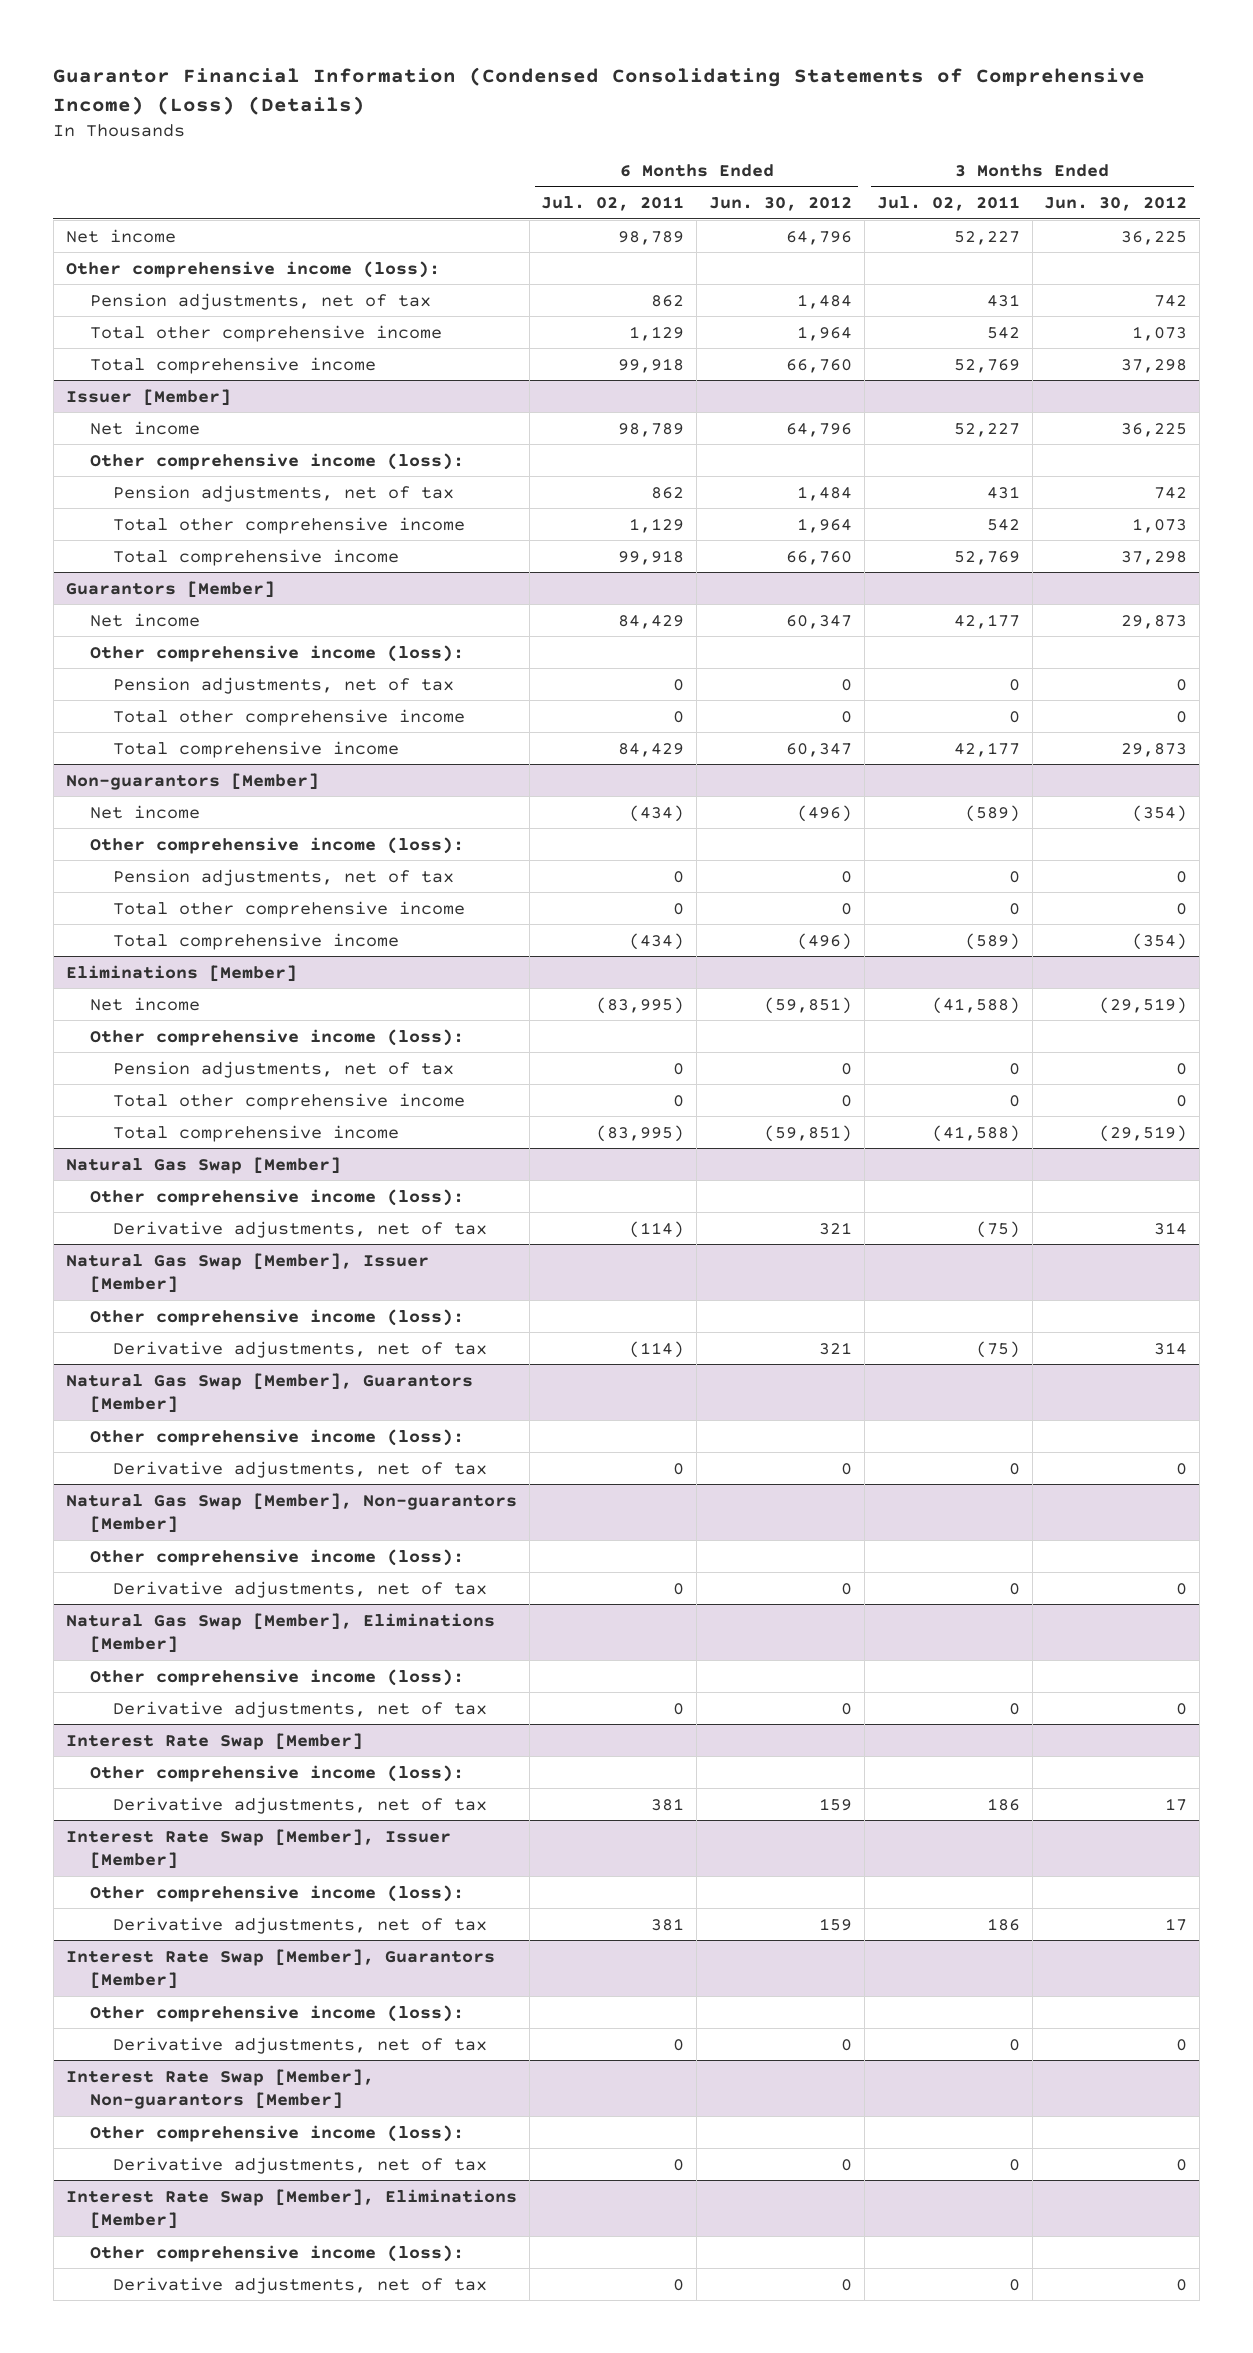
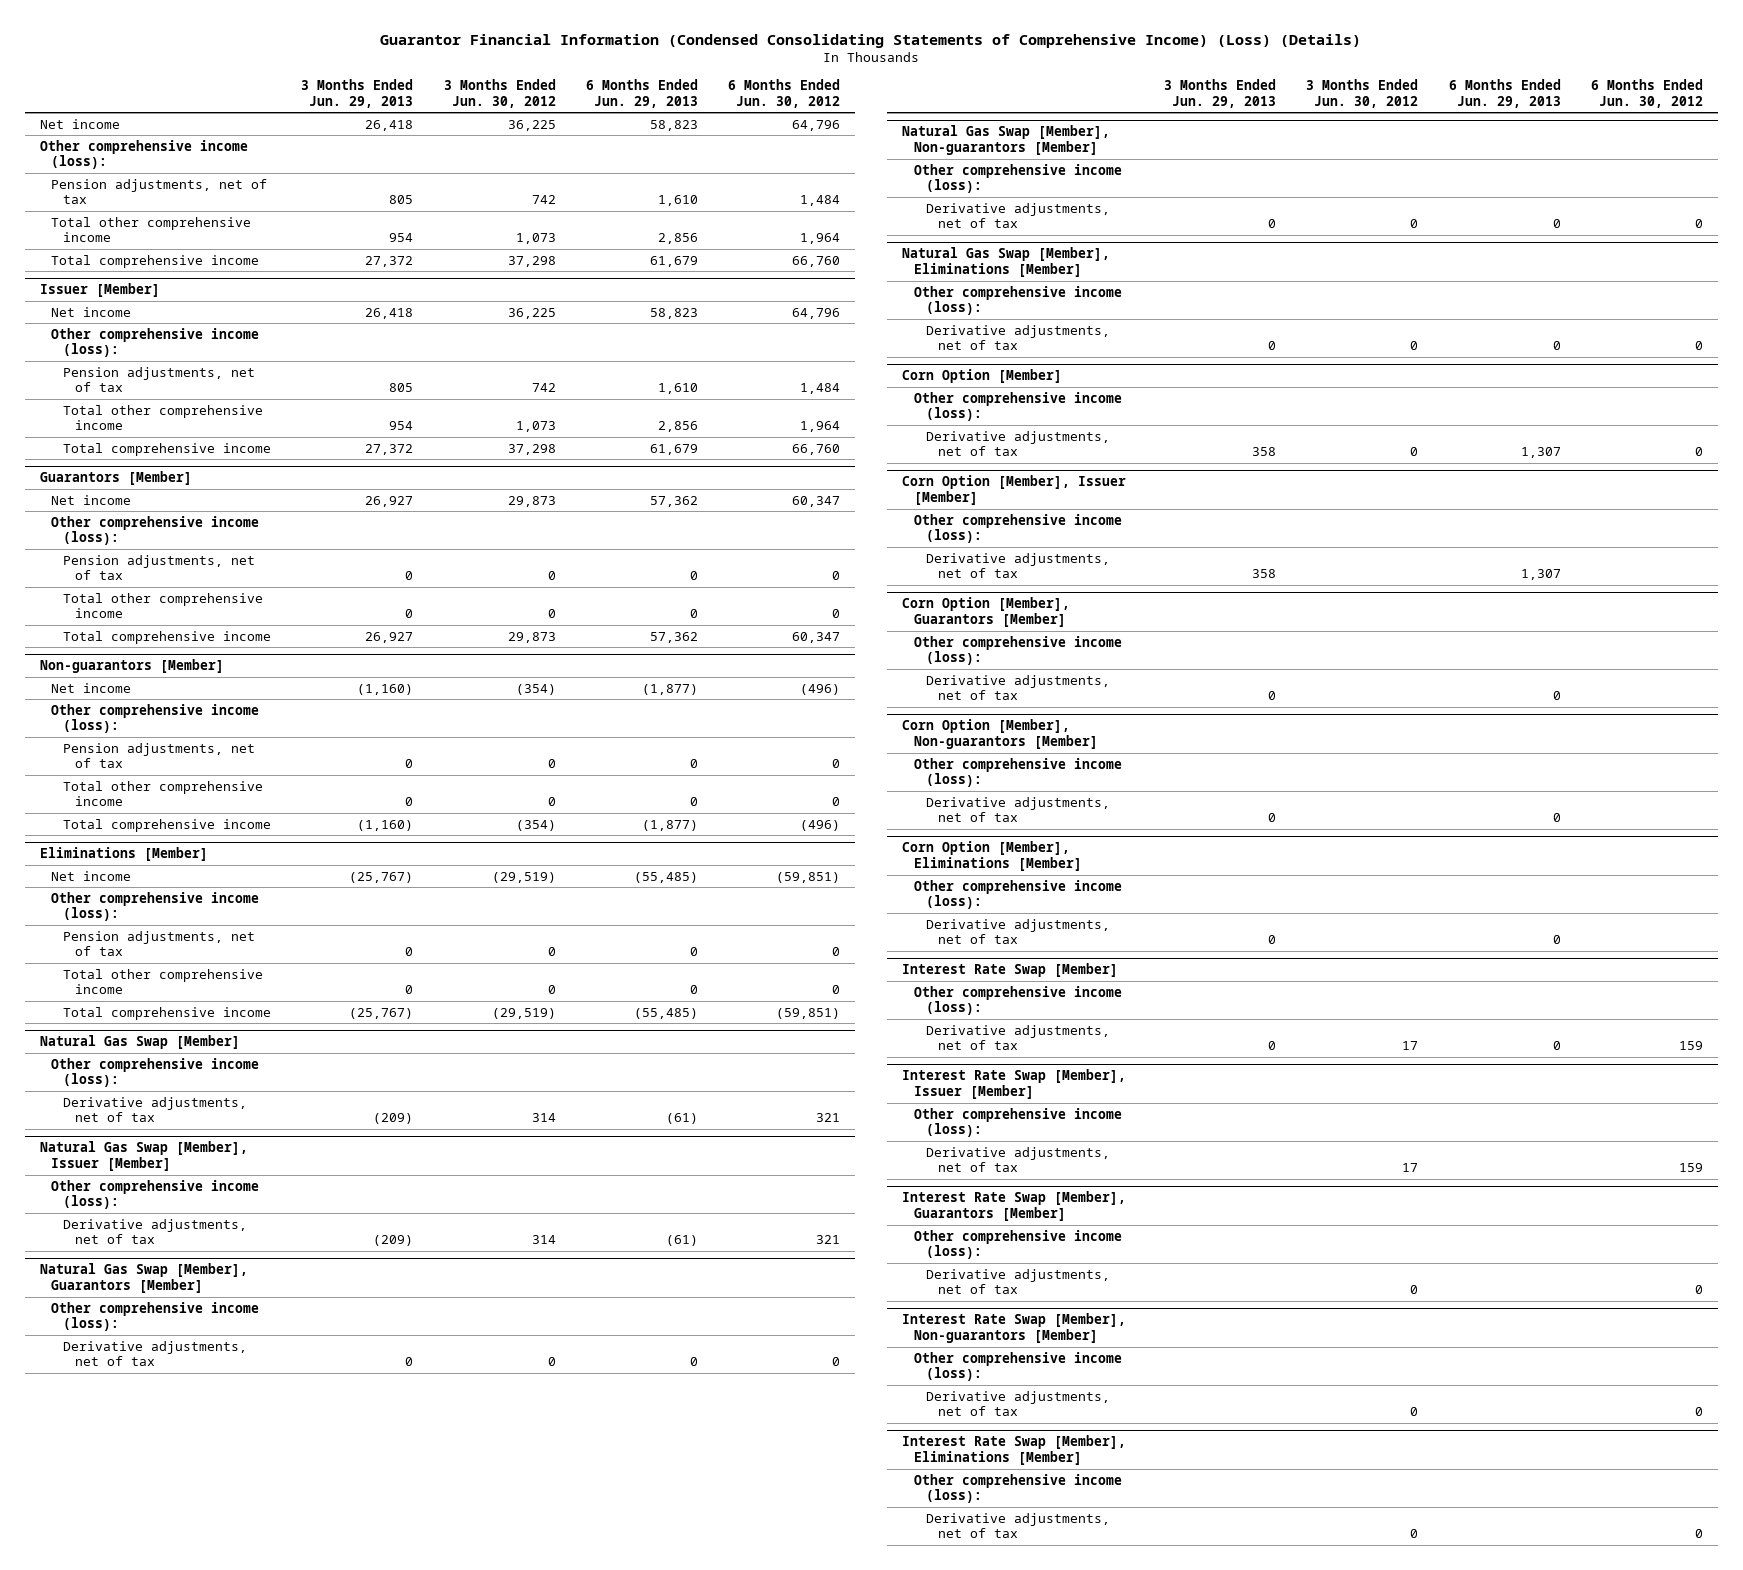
- | 6 Months Ended Jul. 02, 2011 | 6 Months Ended Jun. 30, 2012 | 3 Months Ended Jul. 02, 2011 | 3 Months Ended Jun. 30, 2012
+ | 3 Months Ended Jun. 29, 2013 | 3 Months Ended Jun. 30, 2012 | 6 Months Ended Jun. 29, 2013 | 6 Months Ended Jun. 30, 2012
+ Corn Option [Member]
+ Other comprehensive income (loss):
+ Derivative adjustments, net of tax | 358 | 0 | 1,307 | 0
+ Corn Option [Member], Issuer [Member]
+ Other comprehensive income (loss):
+ Derivative adjustments, net of tax | 358 | | 1,307 |
+ Corn Option [Member], Guarantors [Member]
+ Other comprehensive income (loss):
+ Derivative adjustments, net of tax | 0 | | 0 |
+ Corn Option [Member], Non-guarantors [Member]
+ Other comprehensive income (loss):
+ Derivative adjustments, net of tax | 0 | | 0 |
+ Corn Option [Member], Eliminations [Member]
+ Other comprehensive income (loss):
+ Derivative adjustments, net of tax | 0 | | 0 |

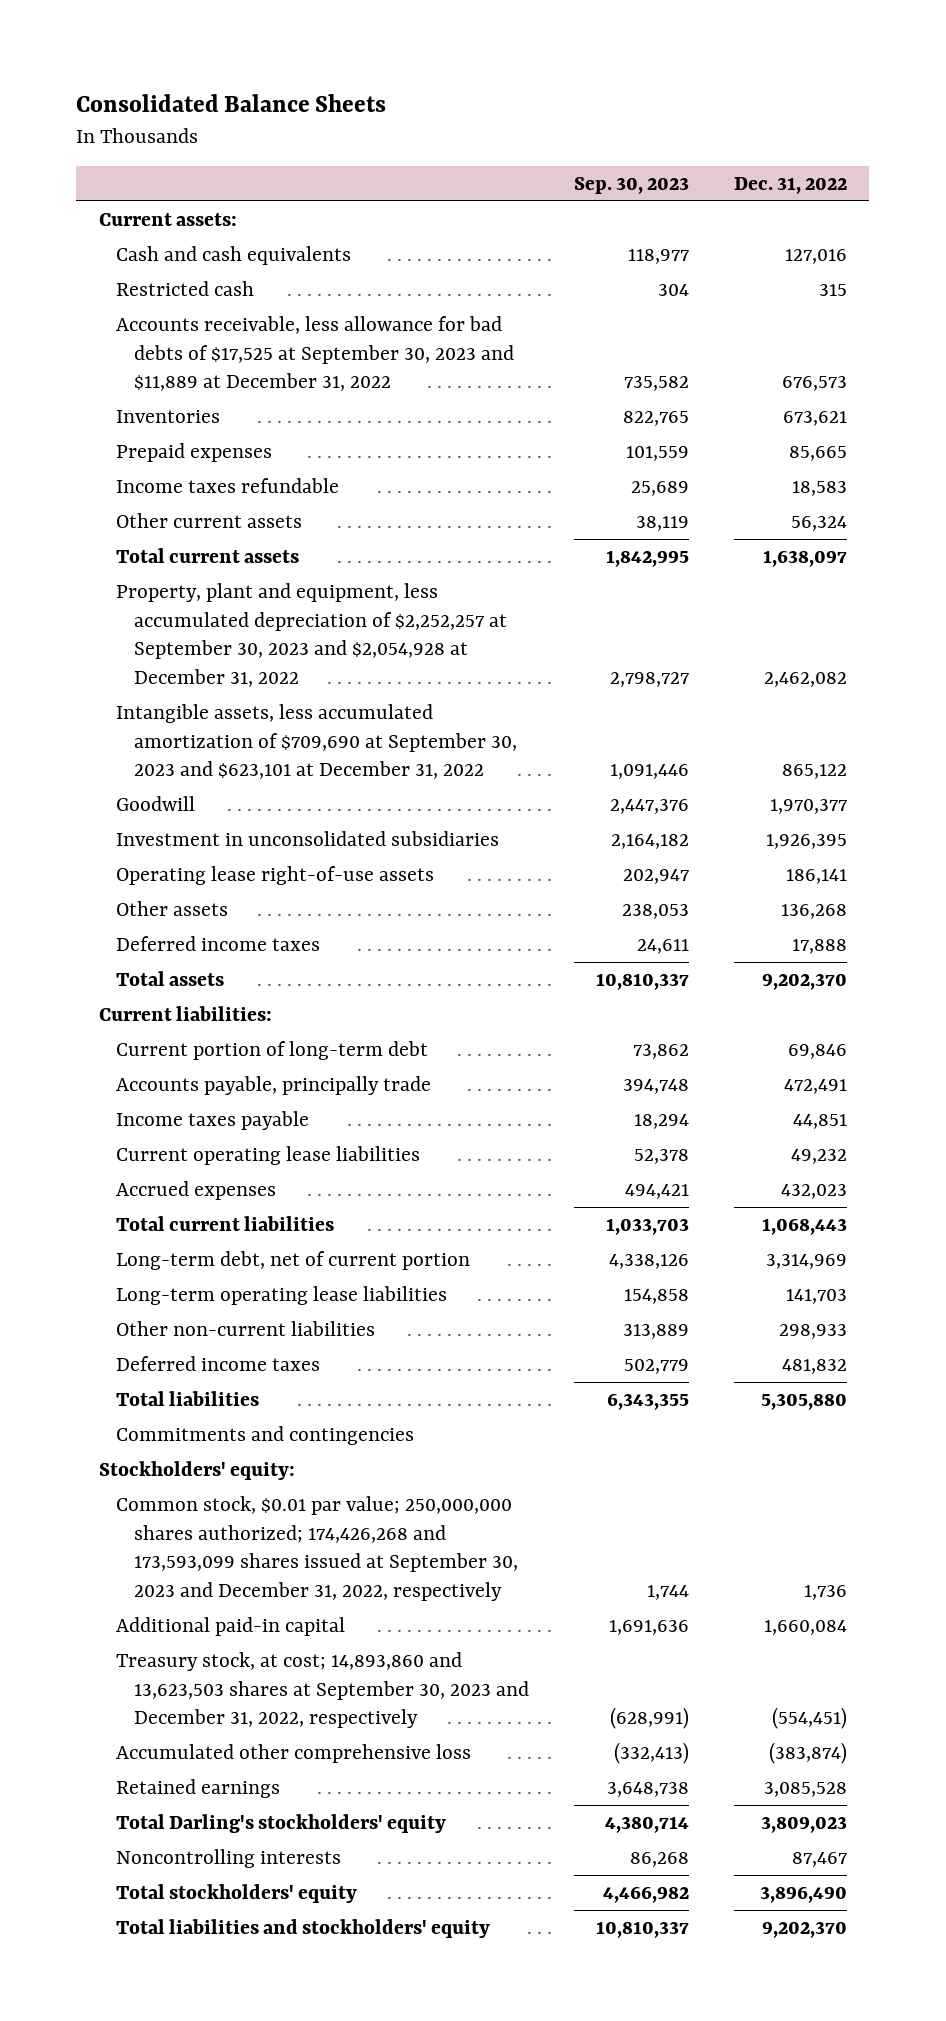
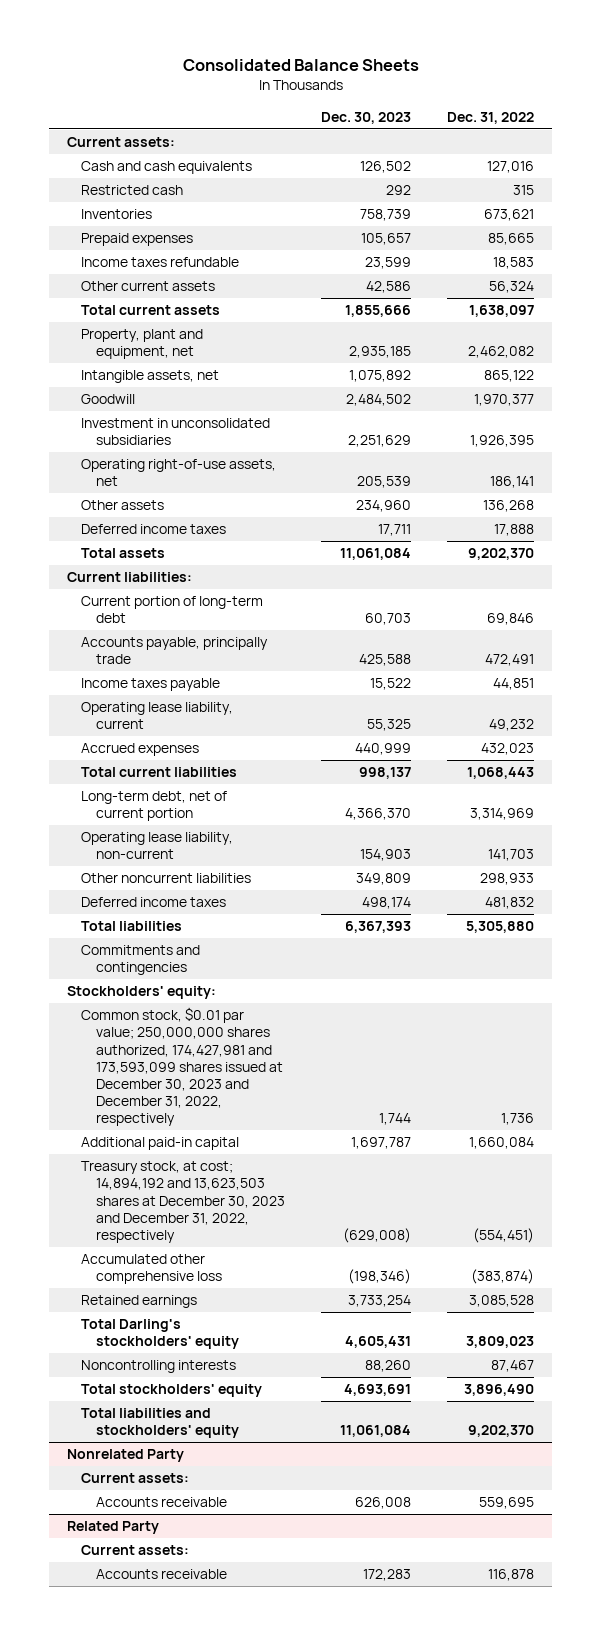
- | Sep. 30, 2023 | Dec. 31, 2022
+ | Dec. 30, 2023 | Dec. 31, 2022
- Accounts receivable, less allowance for bad debts of $17,525 at September 30, 2023 and $11,889 at December 31, 2022 | 735,582 | 676,573
- Property, plant and equipment, less accumulated depreciation of $2,252,257 at September 30, 2023 and $2,054,928 at December 31, 2022 | 2,798,727 | 2,462,082
- Intangible assets, less accumulated amortization of $709,690 at September 30, 2023 and $623,101 at December 31, 2022 | 1,091,446 | 865,122
+ Property, plant and equipment, net | 2,935,185 | 2,462,082
+ Intangible assets, net | 1,075,892 | 865,122
- Operating lease right-of-use assets | 202,947 | 186,141
+ Operating right-of-use assets, net | 205,539 | 186,141
- Current operating lease liabilities | 52,378 | 49,232
+ Operating lease liability, current | 55,325 | 49,232
- Long-term operating lease liabilities | 154,858 | 141,703
- Other non-current liabilities | 313,889 | 298,933
+ Operating lease liability, non-current | 154,903 | 141,703
+ Other noncurrent liabilities | 349,809 | 298,933
- Common stock, $0.01 par value; 250,000,000 shares authorized; 174,426,268 and 173,593,099 shares issued at September 30, 2023 and December 31, 2022, respectively | 1,744 | 1,736
+ Common stock, $0.01 par value; 250,000,000 shares authorized, 174,427,981 and 173,593,099 shares issued at December 30, 2023 and December 31, 2022, respectively | 1,744 | 1,736
- Treasury stock, at cost; 14,893,860 and 13,623,503 shares at September 30, 2023 and December 31, 2022, respectively | (628,991) | (554,451)
+ Treasury stock, at cost; 14,894,192 and 13,623,503 shares at December 30, 2023 and December 31, 2022, respectively | (629,008) | (554,451)
+ Nonrelated Party
+ Current assets:
+ Accounts receivable | 626,008 | 559,695
+ Related Party
+ Current assets:
+ Accounts receivable | 172,283 | 116,878

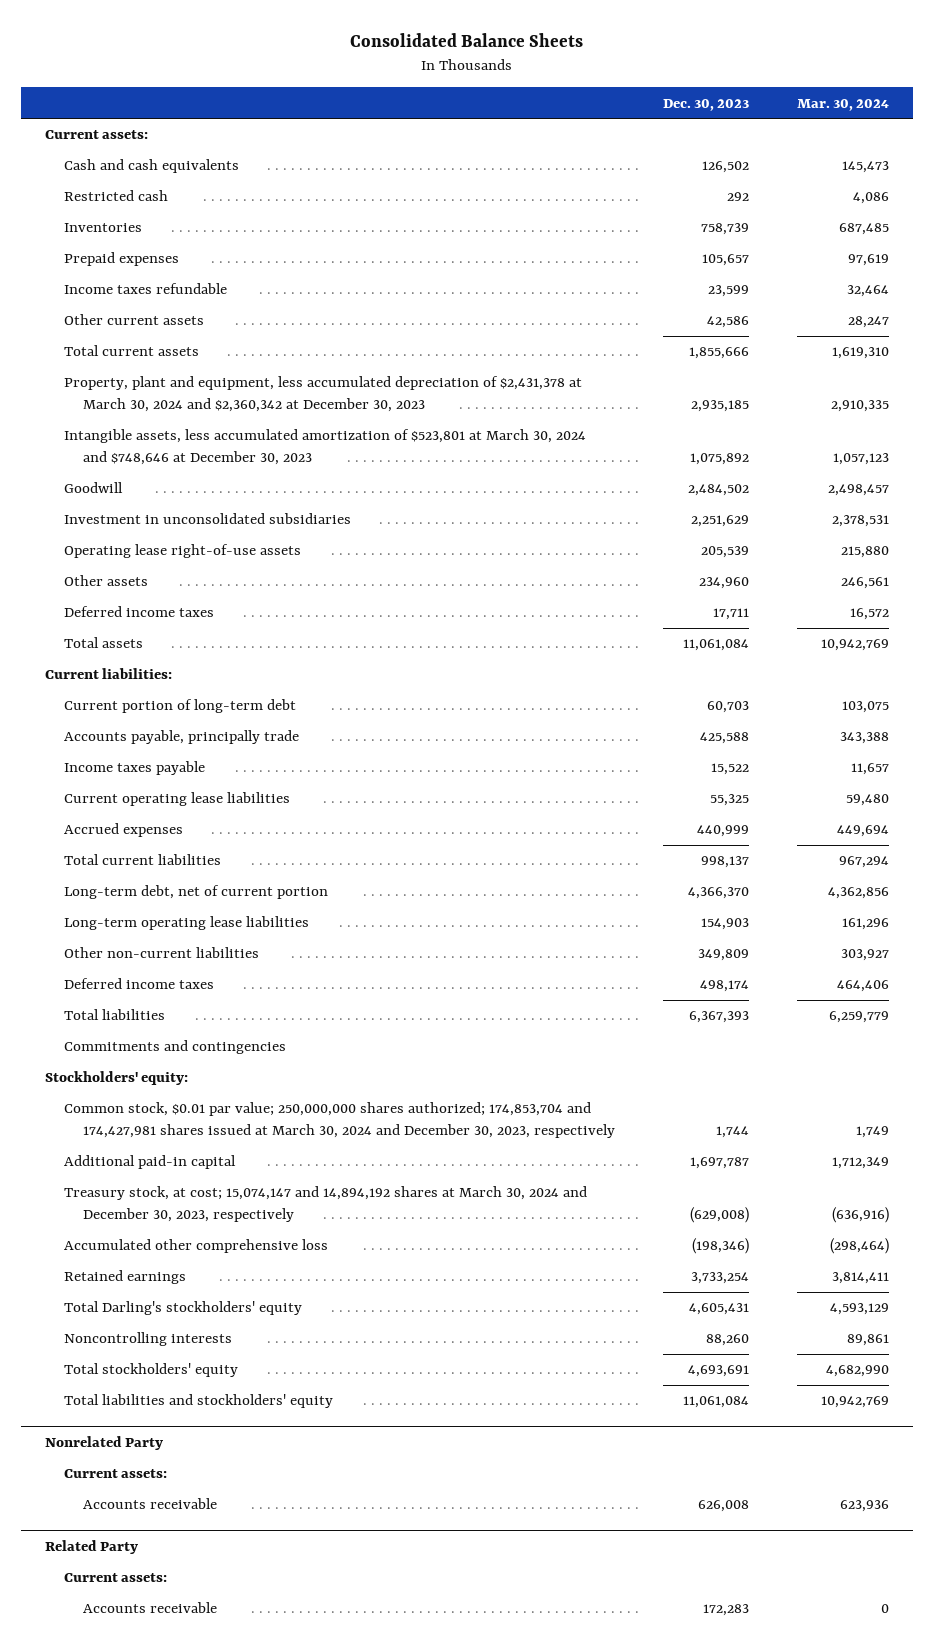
- | Dec. 30, 2023 | Dec. 31, 2022
+ | Dec. 30, 2023 | Mar. 30, 2024
- Property, plant and equipment, net | 2,935,185 | 2,462,082
- Intangible assets, net | 1,075,892 | 865,122
+ Property, plant and equipment, less accumulated depreciation of $2,431,378 at March 30, 2024 and $2,360,342 at December 30, 2023 | 2,935,185 | 2,910,335
+ Intangible assets, less accumulated amortization of $523,801 at March 30, 2024 and $748,646 at December 30, 2023 | 1,075,892 | 1,057,123
- Operating right-of-use assets, net | 205,539 | 186,141
+ Operating lease right-of-use assets | 205,539 | 215,880
- Operating lease liability, current | 55,325 | 49,232
+ Current operating lease liabilities | 55,325 | 59,480
- Operating lease liability, non-current | 154,903 | 141,703
- Other noncurrent liabilities | 349,809 | 298,933
+ Long-term operating lease liabilities | 154,903 | 161,296
+ Other non-current liabilities | 349,809 | 303,927
- Common stock, $0.01 par value; 250,000,000 shares authorized, 174,427,981 and 173,593,099 shares issued at December 30, 2023 and December 31, 2022, respectively | 1,744 | 1,736
+ Common stock, $0.01 par value; 250,000,000 shares authorized; 174,853,704 and 174,427,981 shares issued at March 30, 2024 and December 30, 2023, respectively | 1,744 | 1,749
- Treasury stock, at cost; 14,894,192 and 13,623,503 shares at December 30, 2023 and December 31, 2022, respectively | (629,008) | (554,451)
+ Treasury stock, at cost; 15,074,147 and 14,894,192 shares at March 30, 2024 and December 30, 2023, respectively | (629,008) | (636,916)

